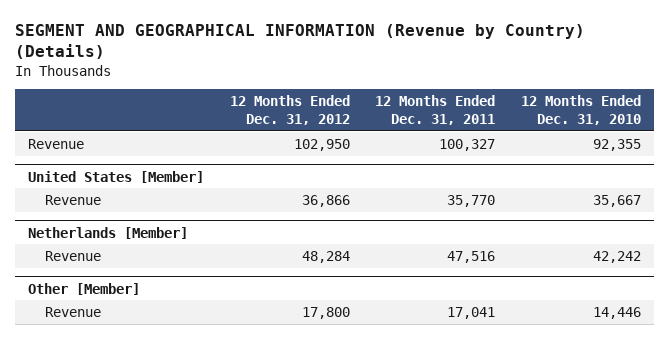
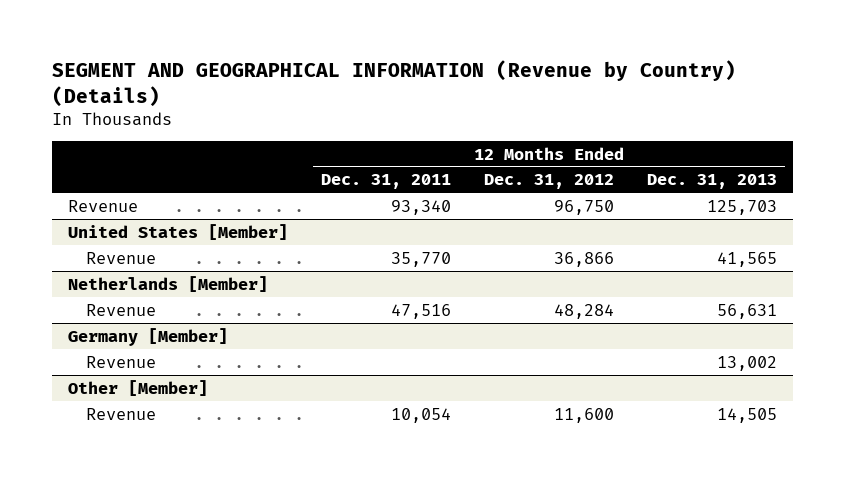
- | 12 Months Ended Dec. 31, 2012 | 12 Months Ended Dec. 31, 2011 | 12 Months Ended Dec. 31, 2010
+ | 12 Months Ended Dec. 31, 2011 | 12 Months Ended Dec. 31, 2012 | 12 Months Ended Dec. 31, 2013
- Revenue | 102,950 | 100,327 | 92,355
+ Revenue | 93,340 | 96,750 | 125,703
+ Germany [Member]
+ Revenue | | | 13,002
@ Other [Member]
- Revenue | 17,800 | 17,041 | 14,446
+ Revenue | 10,054 | 11,600 | 14,505

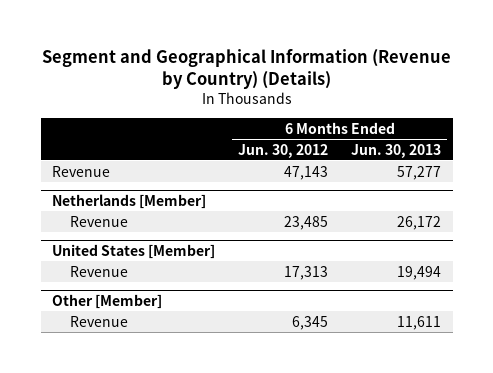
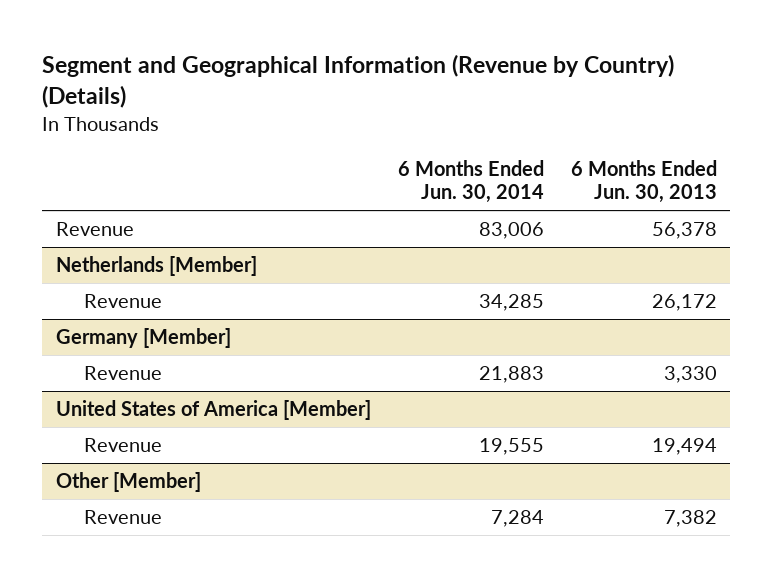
- | 6 Months Ended Jun. 30, 2012 | 6 Months Ended Jun. 30, 2013
+ | 6 Months Ended Jun. 30, 2014 | 6 Months Ended Jun. 30, 2013
- Revenue | 47,143 | 57,277
+ Revenue | 83,006 | 56,378
- United States [Member]
+ Germany [Member]
+ Revenue | 21,883 | 3,330
+ United States of America [Member]
@ Other [Member]
- Revenue | 6,345 | 11,611
+ Revenue | 7,284 | 7,382

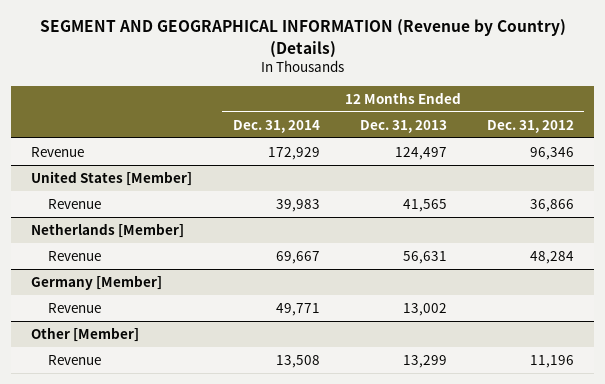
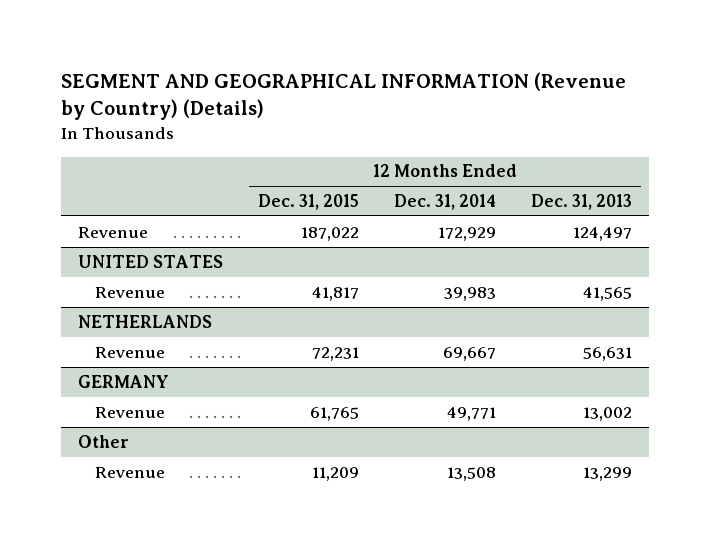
- | 12 Months Ended Dec. 31, 2014 | 12 Months Ended Dec. 31, 2013 | 12 Months Ended Dec. 31, 2012
+ | 12 Months Ended Dec. 31, 2015 | 12 Months Ended Dec. 31, 2014 | 12 Months Ended Dec. 31, 2013
- United States [Member]
+ UNITED STATES
- Netherlands [Member]
+ NETHERLANDS
- Germany [Member]
+ GERMANY
- Other [Member]
+ Other

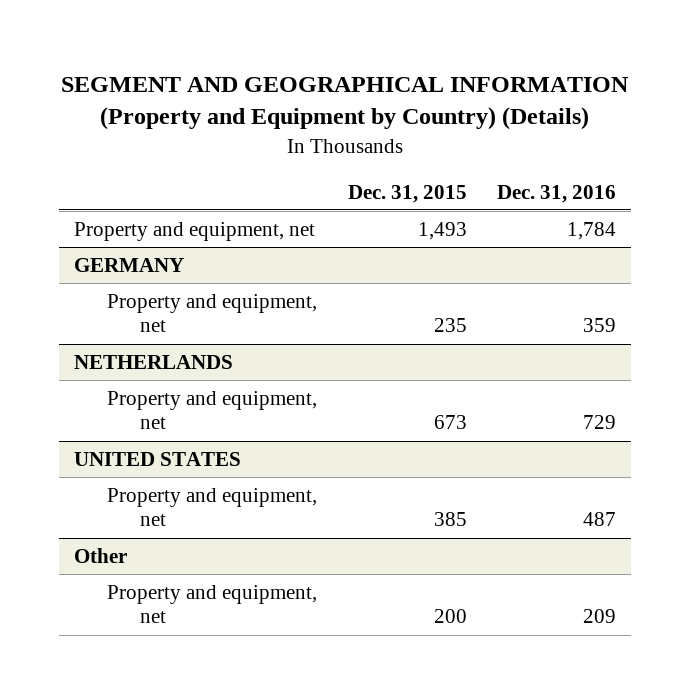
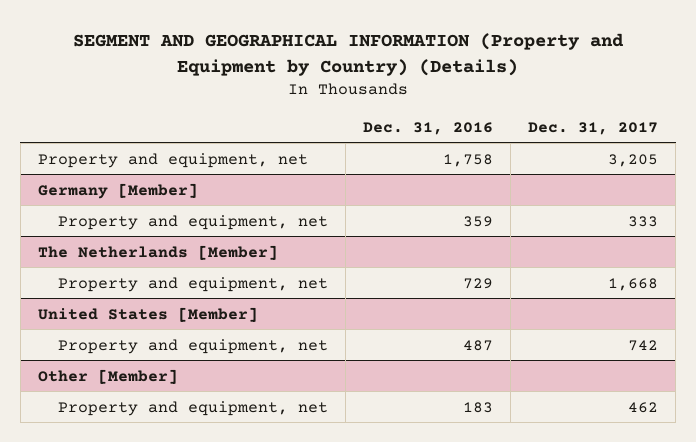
- | Dec. 31, 2015 | Dec. 31, 2016
+ | Dec. 31, 2016 | Dec. 31, 2017
- Property and equipment, net | 1,493 | 1,784
- GERMANY
+ Property and equipment, net | 1,758 | 3,205
+ Germany [Member]
- NETHERLANDS
+ The Netherlands [Member]
- UNITED STATES
+ United States [Member]
- Other
- Property and equipment, net | 200 | 209
+ Other [Member]
+ Property and equipment, net | 183 | 462

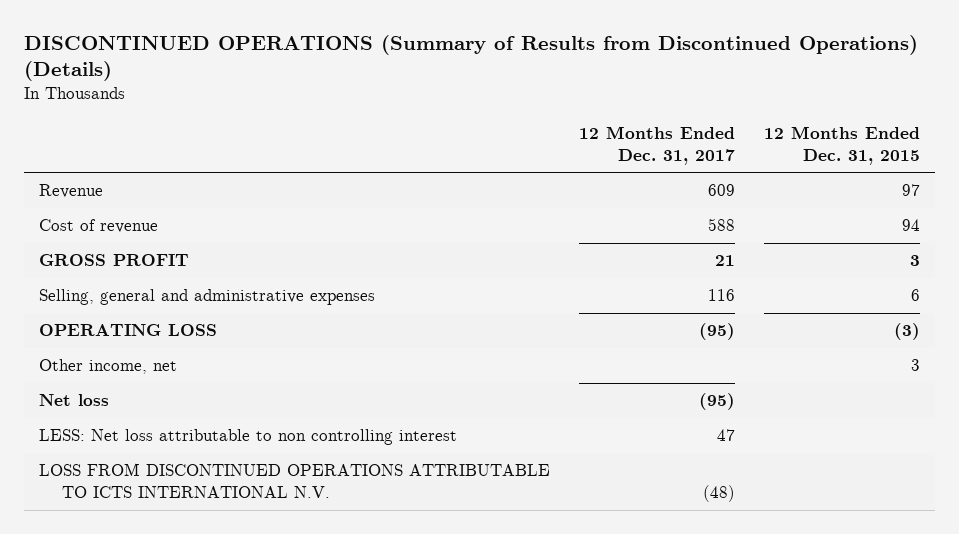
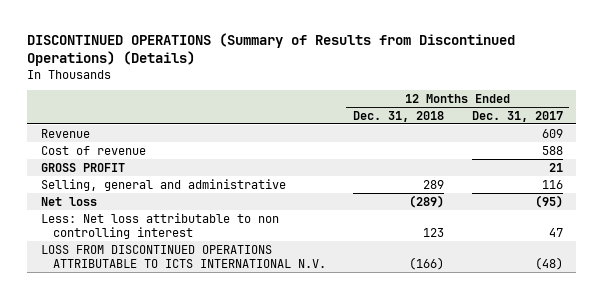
- | 12 Months Ended Dec. 31, 2017 | 12 Months Ended Dec. 31, 2015
+ | 12 Months Ended Dec. 31, 2018 | 12 Months Ended Dec. 31, 2017
- Selling, general and administrative expenses | 116 | 6
- OPERATING LOSS | (95) | (3)
- Other income, net | | 3
+ Selling, general and administrative | 289 | 116
- LESS: Net loss attributable to non controlling interest | 47 |
+ Less: Net loss attributable to non controlling interest | 123 | 47

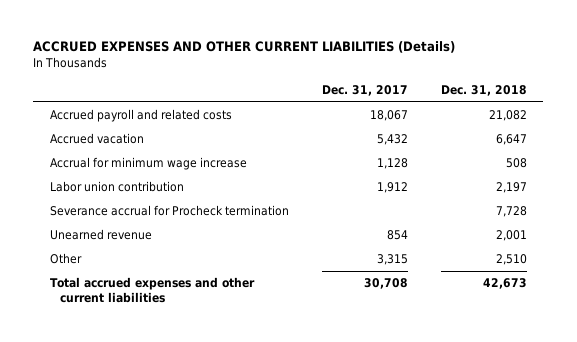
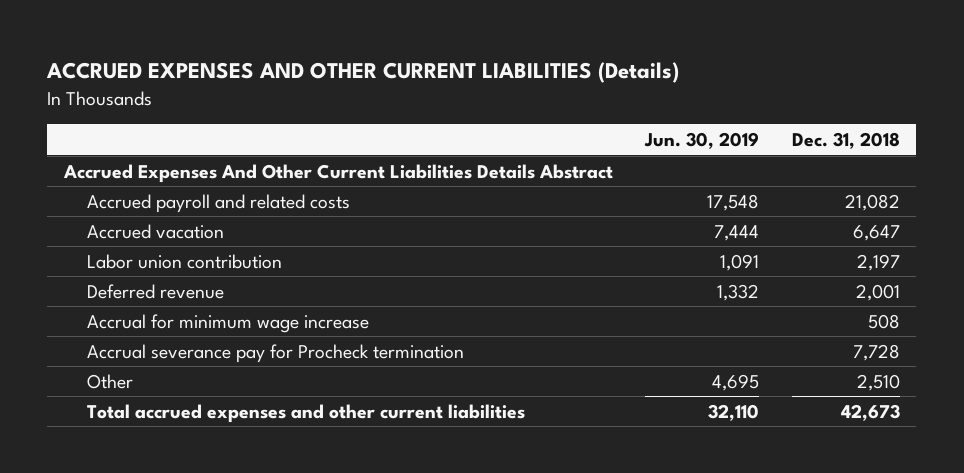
- | Dec. 31, 2017 | Dec. 31, 2018
+ | Jun. 30, 2019 | Dec. 31, 2018
+ Accrued Expenses And Other Current Liabilities Details Abstract
- Severance accrual for Procheck termination | | 7,728
- Unearned revenue | 854 | 2,001
+ Deferred revenue | 1,332 | 2,001
moved down: Accrual for minimum wage increase | | 508
+ Accrual severance pay for Procheck termination | | 7,728

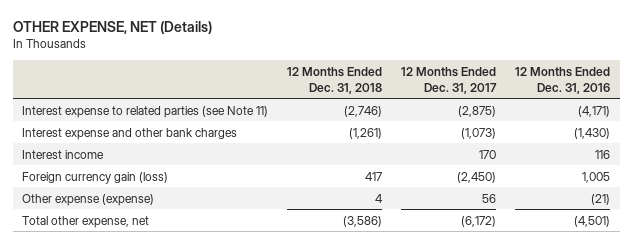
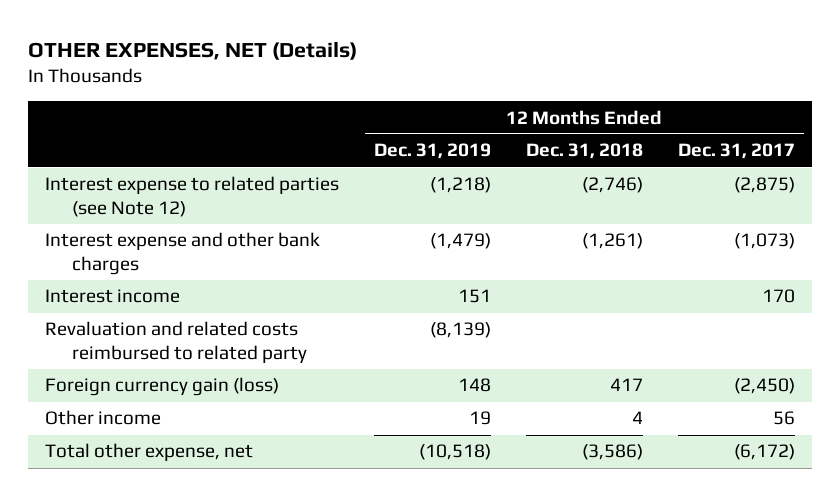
- OTHER EXPENSE, NET (Details)
+ OTHER EXPENSES, NET (Details)
- | 12 Months Ended Dec. 31, 2018 | 12 Months Ended Dec. 31, 2017 | 12 Months Ended Dec. 31, 2016
+ | 12 Months Ended Dec. 31, 2019 | 12 Months Ended Dec. 31, 2018 | 12 Months Ended Dec. 31, 2017
- Interest expense to related parties (see Note 11) | (2,746) | (2,875) | (4,171)
+ Interest expense to related parties (see Note 12) | (1,218) | (2,746) | (2,875)
+ Revaluation and related costs reimbursed to related party | (8,139) | |
- Other expense (expense) | 4 | 56 | (21)
+ Other income | 19 | 4 | 56

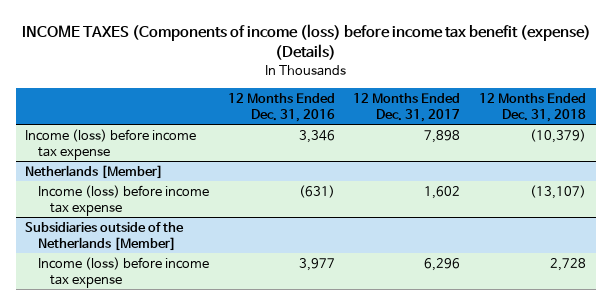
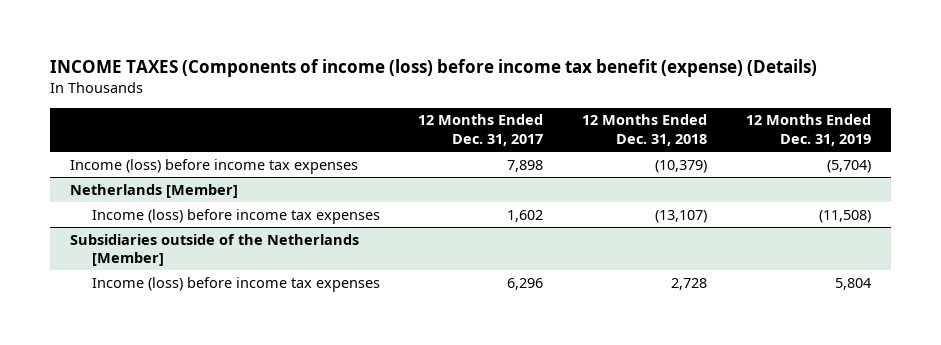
- | 12 Months Ended Dec. 31, 2016 | 12 Months Ended Dec. 31, 2017 | 12 Months Ended Dec. 31, 2018
+ | 12 Months Ended Dec. 31, 2017 | 12 Months Ended Dec. 31, 2018 | 12 Months Ended Dec. 31, 2019
- Income (loss) before income tax expense | 3,346 | 7,898 | (10,379)
+ Income (loss) before income tax expenses | 7,898 | (10,379) | (5,704)
@ Netherlands [Member]
- Income (loss) before income tax expense | (631) | 1,602 | (13,107)
+ Income (loss) before income tax expenses | 1,602 | (13,107) | (11,508)
@ Subsidiaries outside of the Netherlands [Member]
- Income (loss) before income tax expense | 3,977 | 6,296 | 2,728
+ Income (loss) before income tax expenses | 6,296 | 2,728 | 5,804

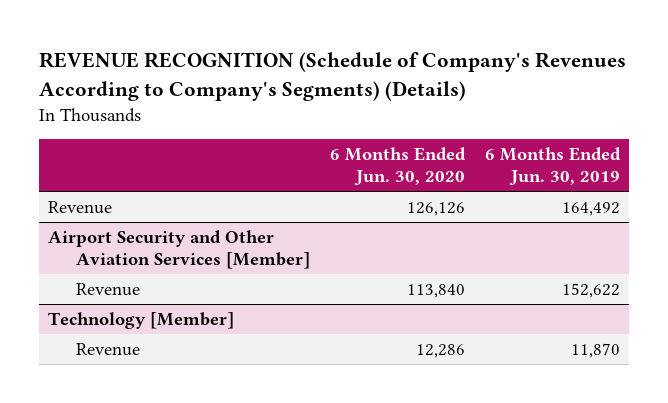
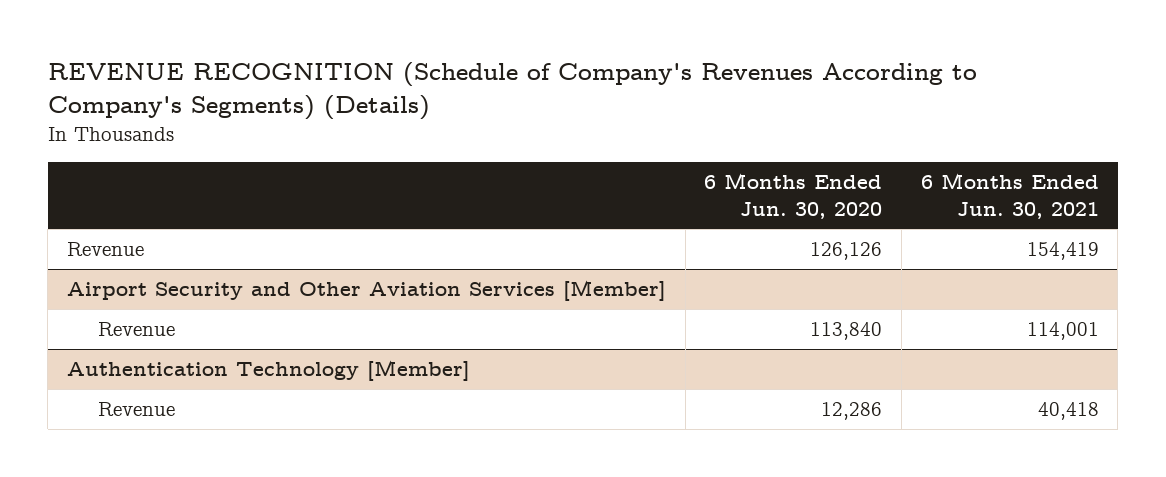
- | 6 Months Ended Jun. 30, 2020 | 6 Months Ended Jun. 30, 2019
+ | 6 Months Ended Jun. 30, 2020 | 6 Months Ended Jun. 30, 2021
- Technology [Member]
+ Authentication Technology [Member]

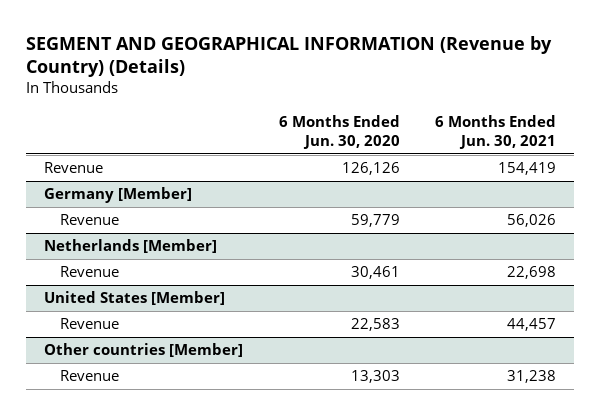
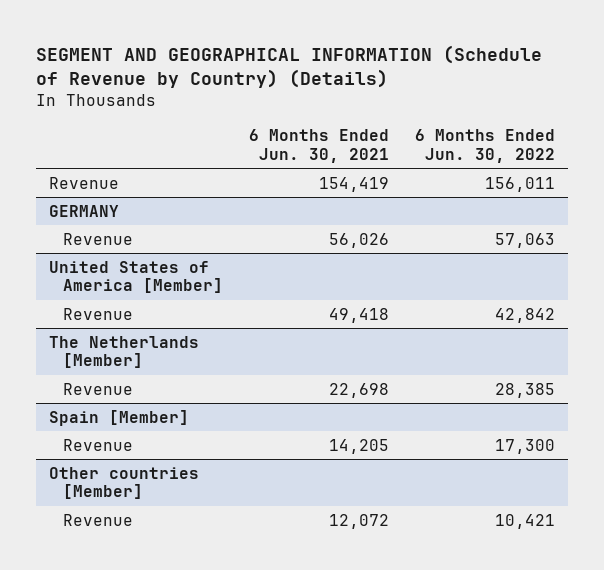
- SEGMENT AND GEOGRAPHICAL INFORMATION (Revenue by Country) (Details)
+ SEGMENT AND GEOGRAPHICAL INFORMATION (Schedule of Revenue by Country) (Details)
- | 6 Months Ended Jun. 30, 2020 | 6 Months Ended Jun. 30, 2021
+ | 6 Months Ended Jun. 30, 2021 | 6 Months Ended Jun. 30, 2022
- Germany [Member]
+ GERMANY
- Netherlands [Member]
+ United States of America [Member]
+ Revenue | 49,418 | 42,842
+ The Netherlands [Member]
- United States [Member]
- Revenue | 22,583 | 44,457
+ Spain [Member]
+ Revenue | 14,205 | 17,300
@ Other countries [Member]
- Revenue | 13,303 | 31,238
+ Revenue | 12,072 | 10,421

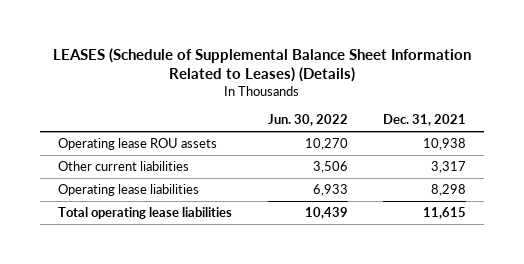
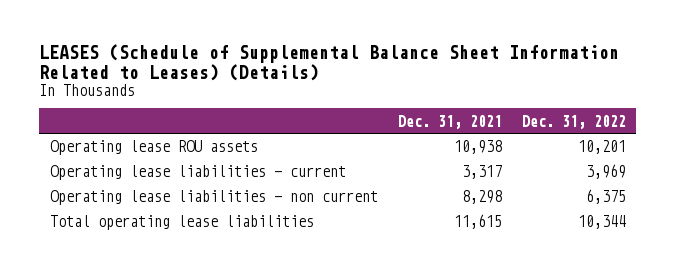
- | Jun. 30, 2022 | Dec. 31, 2021
+ | Dec. 31, 2021 | Dec. 31, 2022
- Other current liabilities | 3,506 | 3,317
- Operating lease liabilities | 6,933 | 8,298
+ Operating lease liabilities - current | 3,317 | 3,969
+ Operating lease liabilities - non current | 8,298 | 6,375

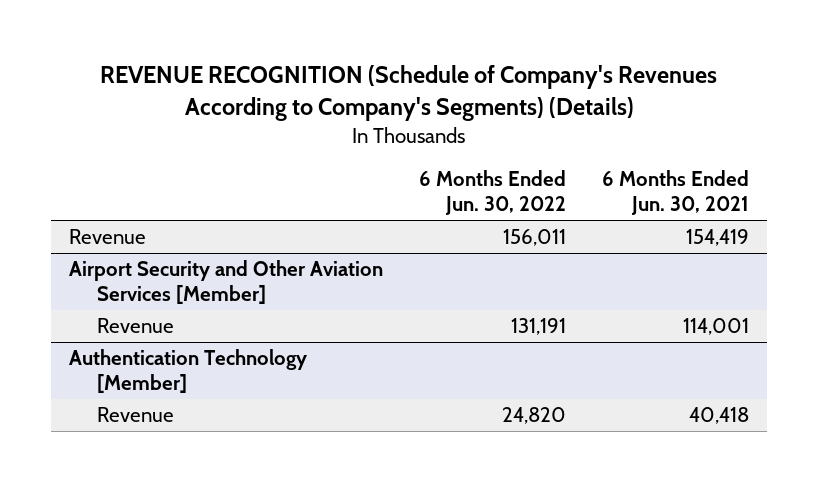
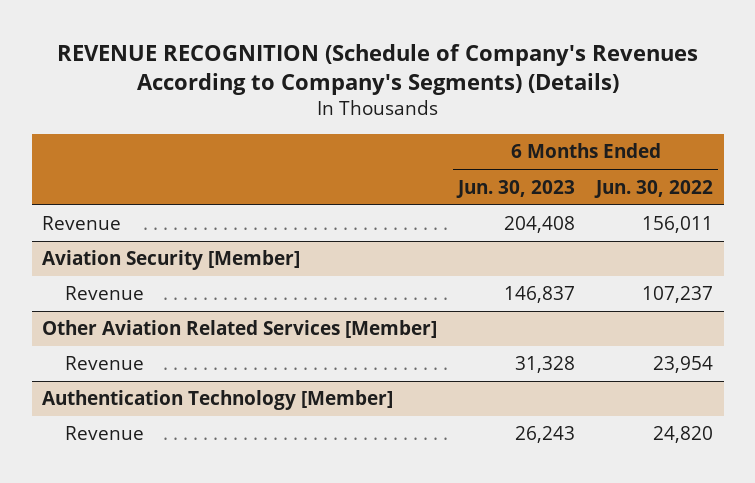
- | 6 Months Ended Jun. 30, 2022 | 6 Months Ended Jun. 30, 2021
+ | 6 Months Ended Jun. 30, 2023 | 6 Months Ended Jun. 30, 2022
- Airport Security and Other Aviation Services [Member]
- Revenue | 131,191 | 114,001
+ Aviation Security [Member]
+ Revenue | 146,837 | 107,237
+ Other Aviation Related Services [Member]
+ Revenue | 31,328 | 23,954

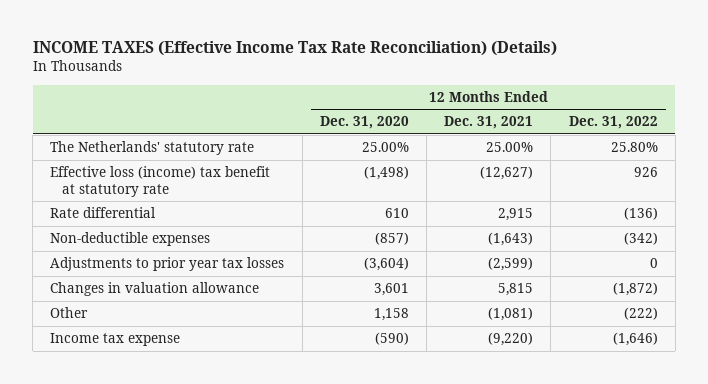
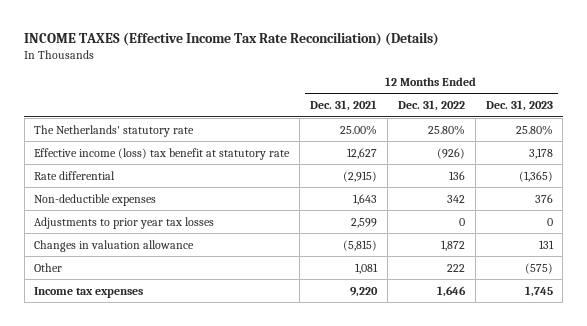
- | 12 Months Ended Dec. 31, 2020 | 12 Months Ended Dec. 31, 2021 | 12 Months Ended Dec. 31, 2022
+ | 12 Months Ended Dec. 31, 2021 | 12 Months Ended Dec. 31, 2022 | 12 Months Ended Dec. 31, 2023
- Effective loss (income) tax benefit at statutory rate | (1,498) | (12,627) | 926
- Rate differential | 610 | 2,915 | (136)
- Non-deductible expenses | (857) | (1,643) | (342)
- Adjustments to prior year tax losses | (3,604) | (2,599) | 0
- Changes in valuation allowance | 3,601 | 5,815 | (1,872)
- Other | 1,158 | (1,081) | (222)
- Income tax expense | (590) | (9,220) | (1,646)
+ Effective income (loss) tax benefit at statutory rate | 12,627 | (926) | 3,178
+ Rate differential | (2,915) | 136 | (1,365)
+ Non-deductible expenses | 1,643 | 342 | 376
+ Adjustments to prior year tax losses | 2,599 | 0 | 0
+ Changes in valuation allowance | (5,815) | 1,872 | 131
+ Other | 1,081 | 222 | (575)
+ Income tax expenses | 9,220 | 1,646 | 1,745

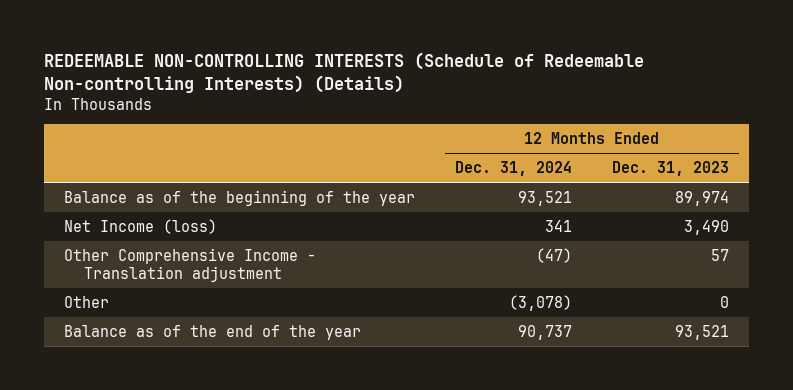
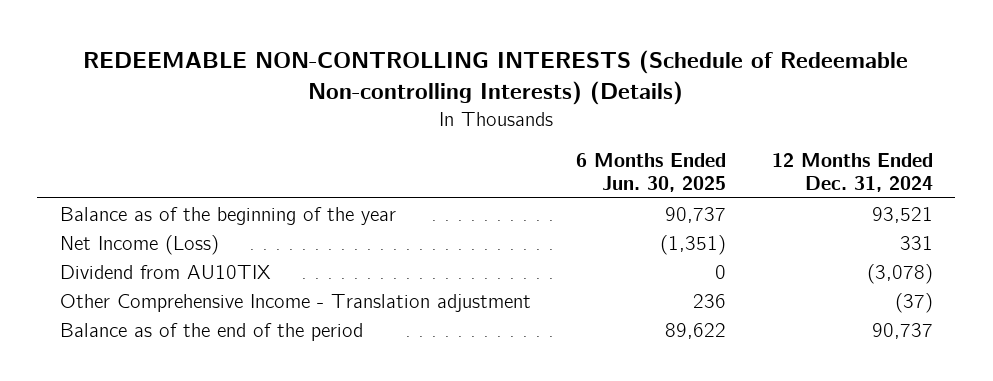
- | 12 Months Ended Dec. 31, 2024 | 12 Months Ended Dec. 31, 2023
+ | 6 Months Ended Jun. 30, 2025 | 12 Months Ended Dec. 31, 2024
- Net Income (loss) | 341 | 3,490
- Other Comprehensive Income - Translation adjustment | (47) | 57
- Other | (3,078) | 0
- Balance as of the end of the year | 90,737 | 93,521
+ Net Income (Loss) | (1,351) | 331
+ Dividend from AU10TIX | 0 | (3,078)
+ Other Comprehensive Income - Translation adjustment | 236 | (37)
+ Balance as of the end of the period | 89,622 | 90,737

